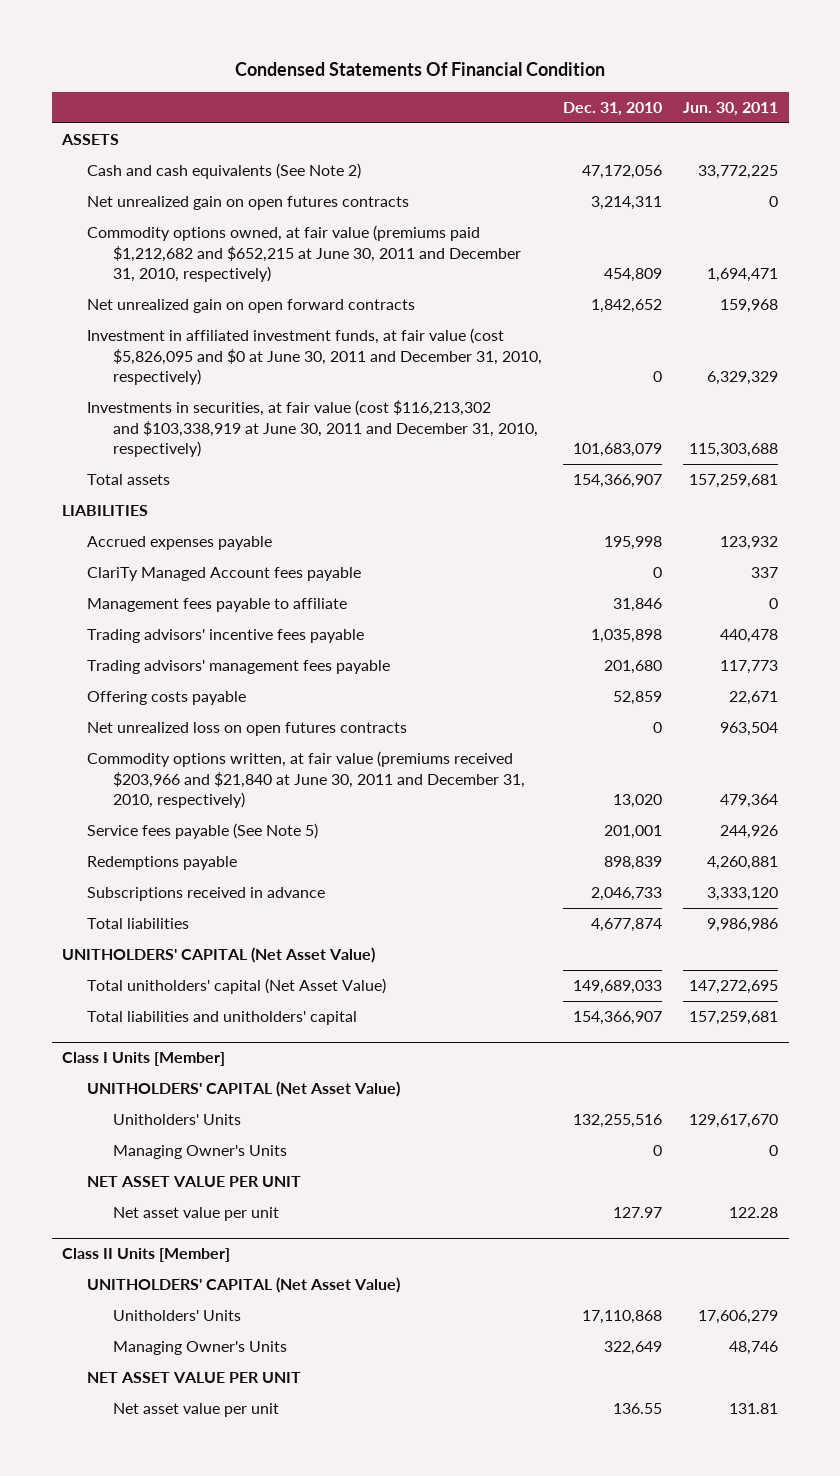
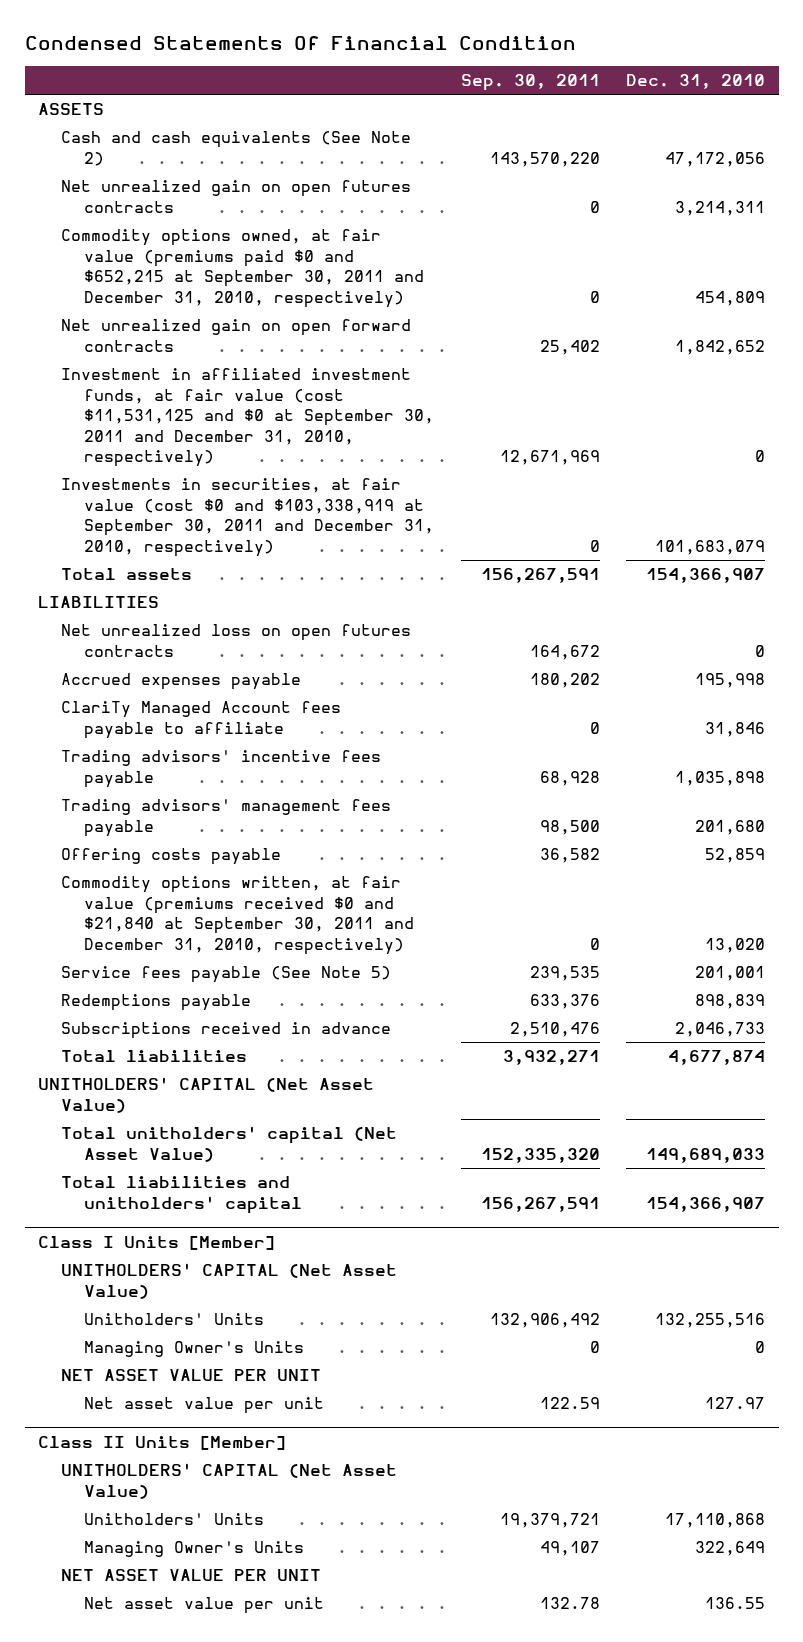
- | Dec. 31, 2010 | Jun. 30, 2011
+ | Sep. 30, 2011 | Dec. 31, 2010
- Commodity options owned, at fair value (premiums paid $1,212,682 and $652,215 at June 30, 2011 and December 31, 2010, respectively) | 454,809 | 1,694,471
+ Commodity options owned, at fair value (premiums paid $0 and $652,215 at September 30, 2011 and December 31, 2010, respectively) | 0 | 454,809
- Investment in affiliated investment funds, at fair value (cost $5,826,095 and $0 at June 30, 2011 and December 31, 2010, respectively) | 0 | 6,329,329
- Investments in securities, at fair value (cost $116,213,302 and $103,338,919 at June 30, 2011 and December 31, 2010, respectively) | 101,683,079 | 115,303,688
+ Investment in affiliated investment funds, at fair value (cost $11,531,125 and $0 at September 30, 2011 and December 31, 2010, respectively) | 12,671,969 | 0
+ Investments in securities, at fair value (cost $0 and $103,338,919 at September 30, 2011 and December 31, 2010, respectively) | 0 | 101,683,079
moved up: Net unrealized loss on open futures contracts | 164,672 | 0
- ClariTy Managed Account fees payable | 0 | 337
- Management fees payable to affiliate | 31,846 | 0
+ ClariTy Managed Account fees payable to affiliate | 0 | 31,846
- Commodity options written, at fair value (premiums received $203,966 and $21,840 at June 30, 2011 and December 31, 2010, respectively) | 13,020 | 479,364
+ Commodity options written, at fair value (premiums received $0 and $21,840 at September 30, 2011 and December 31, 2010, respectively) | 0 | 13,020

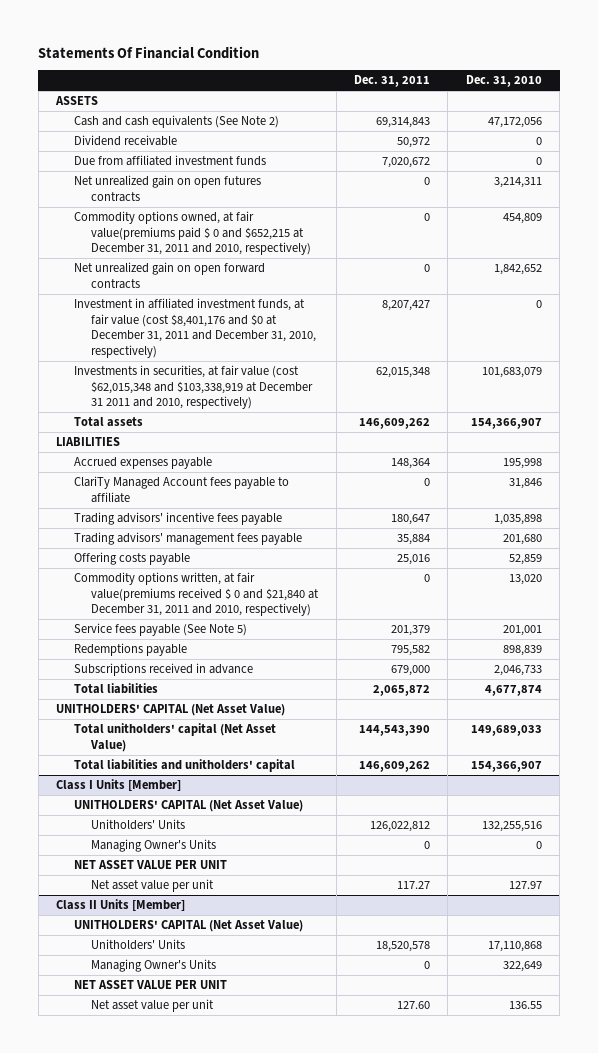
- Condensed Statements Of Financial Condition
+ Statements Of Financial Condition
- | Sep. 30, 2011 | Dec. 31, 2010
+ | Dec. 31, 2011 | Dec. 31, 2010
+ Dividend receivable | 50,972 | 0
+ Due from affiliated investment funds | 7,020,672 | 0
- Commodity options owned, at fair value (premiums paid $0 and $652,215 at September 30, 2011 and December 31, 2010, respectively) | 0 | 454,809
+ Commodity options owned, at fair value(premiums paid $ 0 and $652,215 at December 31, 2011 and 2010, respectively) | 0 | 454,809
- Investment in affiliated investment funds, at fair value (cost $11,531,125 and $0 at September 30, 2011 and December 31, 2010, respectively) | 12,671,969 | 0
- Investments in securities, at fair value (cost $0 and $103,338,919 at September 30, 2011 and December 31, 2010, respectively) | 0 | 101,683,079
+ Investment in affiliated investment funds, at fair value (cost $8,401,176 and $0 at December 31, 2011 and December 31, 2010, respectively) | 8,207,427 | 0
+ Investments in securities, at fair value (cost $62,015,348 and $103,338,919 at December 31 2011 and 2010, respectively) | 62,015,348 | 101,683,079
- Net unrealized loss on open futures contracts | 164,672 | 0
- Commodity options written, at fair value (premiums received $0 and $21,840 at September 30, 2011 and December 31, 2010, respectively) | 0 | 13,020
+ Commodity options written, at fair value(premiums received $ 0 and $21,840 at December 31, 2011 and 2010, respectively) | 0 | 13,020

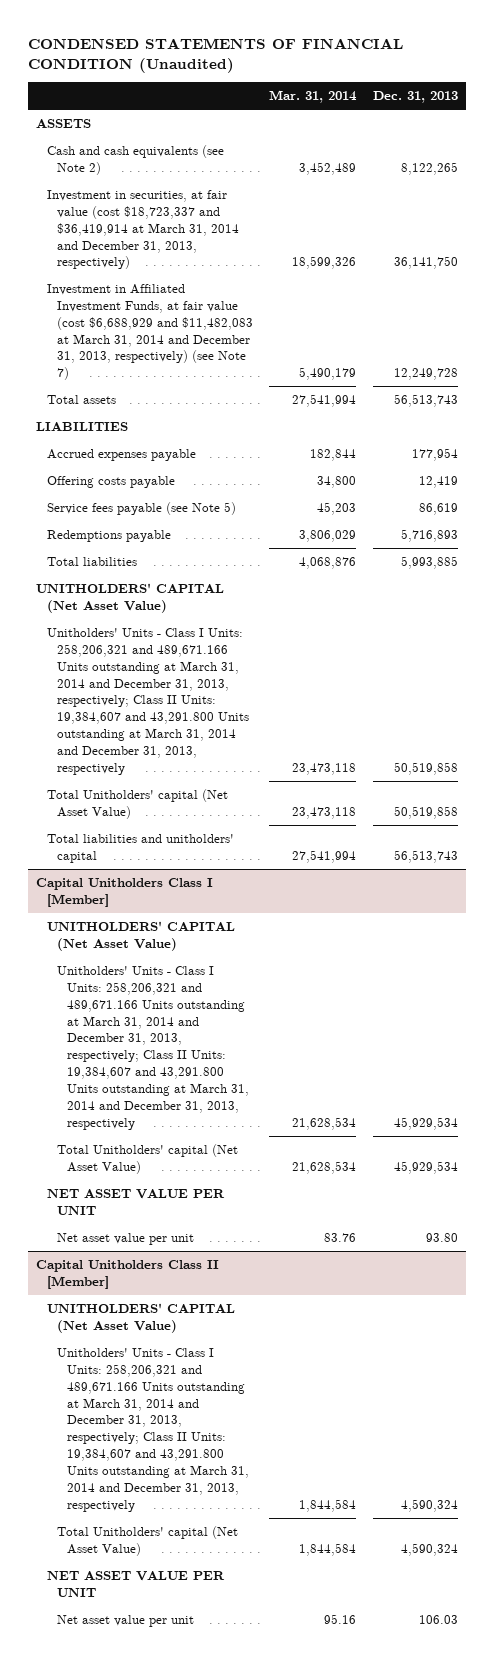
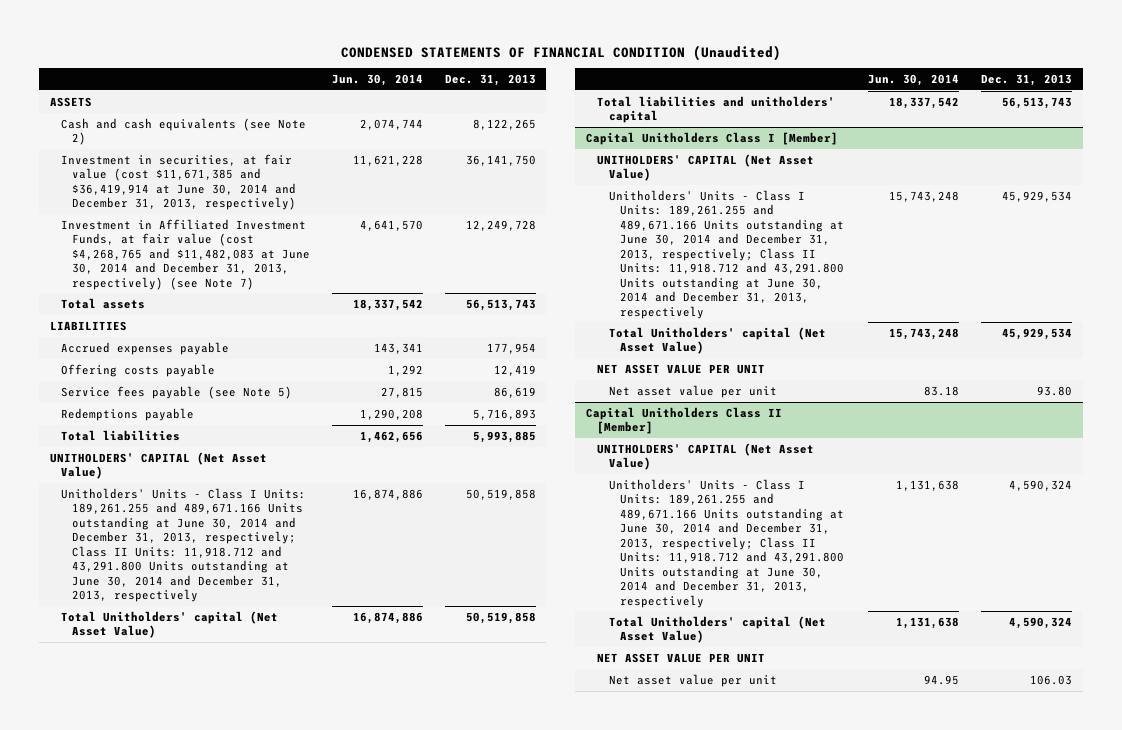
- | Mar. 31, 2014 | Dec. 31, 2013
+ | Jun. 30, 2014 | Dec. 31, 2013
- Investment in securities, at fair value (cost $18,723,337 and $36,419,914 at March 31, 2014 and December 31, 2013, respectively) | 18,599,326 | 36,141,750
- Investment in Affiliated Investment Funds, at fair value (cost $6,688,929 and $11,482,083 at March 31, 2014 and December 31, 2013, respectively) (see Note 7) | 5,490,179 | 12,249,728
+ Investment in securities, at fair value (cost $11,671,385 and $36,419,914 at June 30, 2014 and December 31, 2013, respectively) | 11,621,228 | 36,141,750
+ Investment in Affiliated Investment Funds, at fair value (cost $4,268,765 and $11,482,083 at June 30, 2014 and December 31, 2013, respectively) (see Note 7) | 4,641,570 | 12,249,728
- Unitholders' Units - Class I Units: 258,206,321 and 489,671.166 Units outstanding at March 31, 2014 and December 31, 2013, respectively; Class II Units: 19,384,607 and 43,291.800 Units outstanding at March 31, 2014 and December 31, 2013, respectively | 23,473,118 | 50,519,858
+ Unitholders' Units - Class I Units: 189,261.255 and 489,671.166 Units outstanding at June 30, 2014 and December 31, 2013, respectively; Class II Units: 11,918.712 and 43,291.800 Units outstanding at June 30, 2014 and December 31, 2013, respectively | 16,874,886 | 50,519,858
@ Capital Unitholders Class I [Member]
- Unitholders' Units - Class I Units: 258,206,321 and 489,671.166 Units outstanding at March 31, 2014 and December 31, 2013, respectively; Class II Units: 19,384,607 and 43,291.800 Units outstanding at March 31, 2014 and December 31, 2013, respectively | 21,628,534 | 45,929,534
+ Unitholders' Units - Class I Units: 189,261.255 and 489,671.166 Units outstanding at June 30, 2014 and December 31, 2013, respectively; Class II Units: 11,918.712 and 43,291.800 Units outstanding at June 30, 2014 and December 31, 2013, respectively | 15,743,248 | 45,929,534
@ Capital Unitholders Class II [Member]
- Unitholders' Units - Class I Units: 258,206,321 and 489,671.166 Units outstanding at March 31, 2014 and December 31, 2013, respectively; Class II Units: 19,384,607 and 43,291.800 Units outstanding at March 31, 2014 and December 31, 2013, respectively | 1,844,584 | 4,590,324
+ Unitholders' Units - Class I Units: 189,261.255 and 489,671.166 Units outstanding at June 30, 2014 and December 31, 2013, respectively; Class II Units: 11,918.712 and 43,291.800 Units outstanding at June 30, 2014 and December 31, 2013, respectively | 1,131,638 | 4,590,324

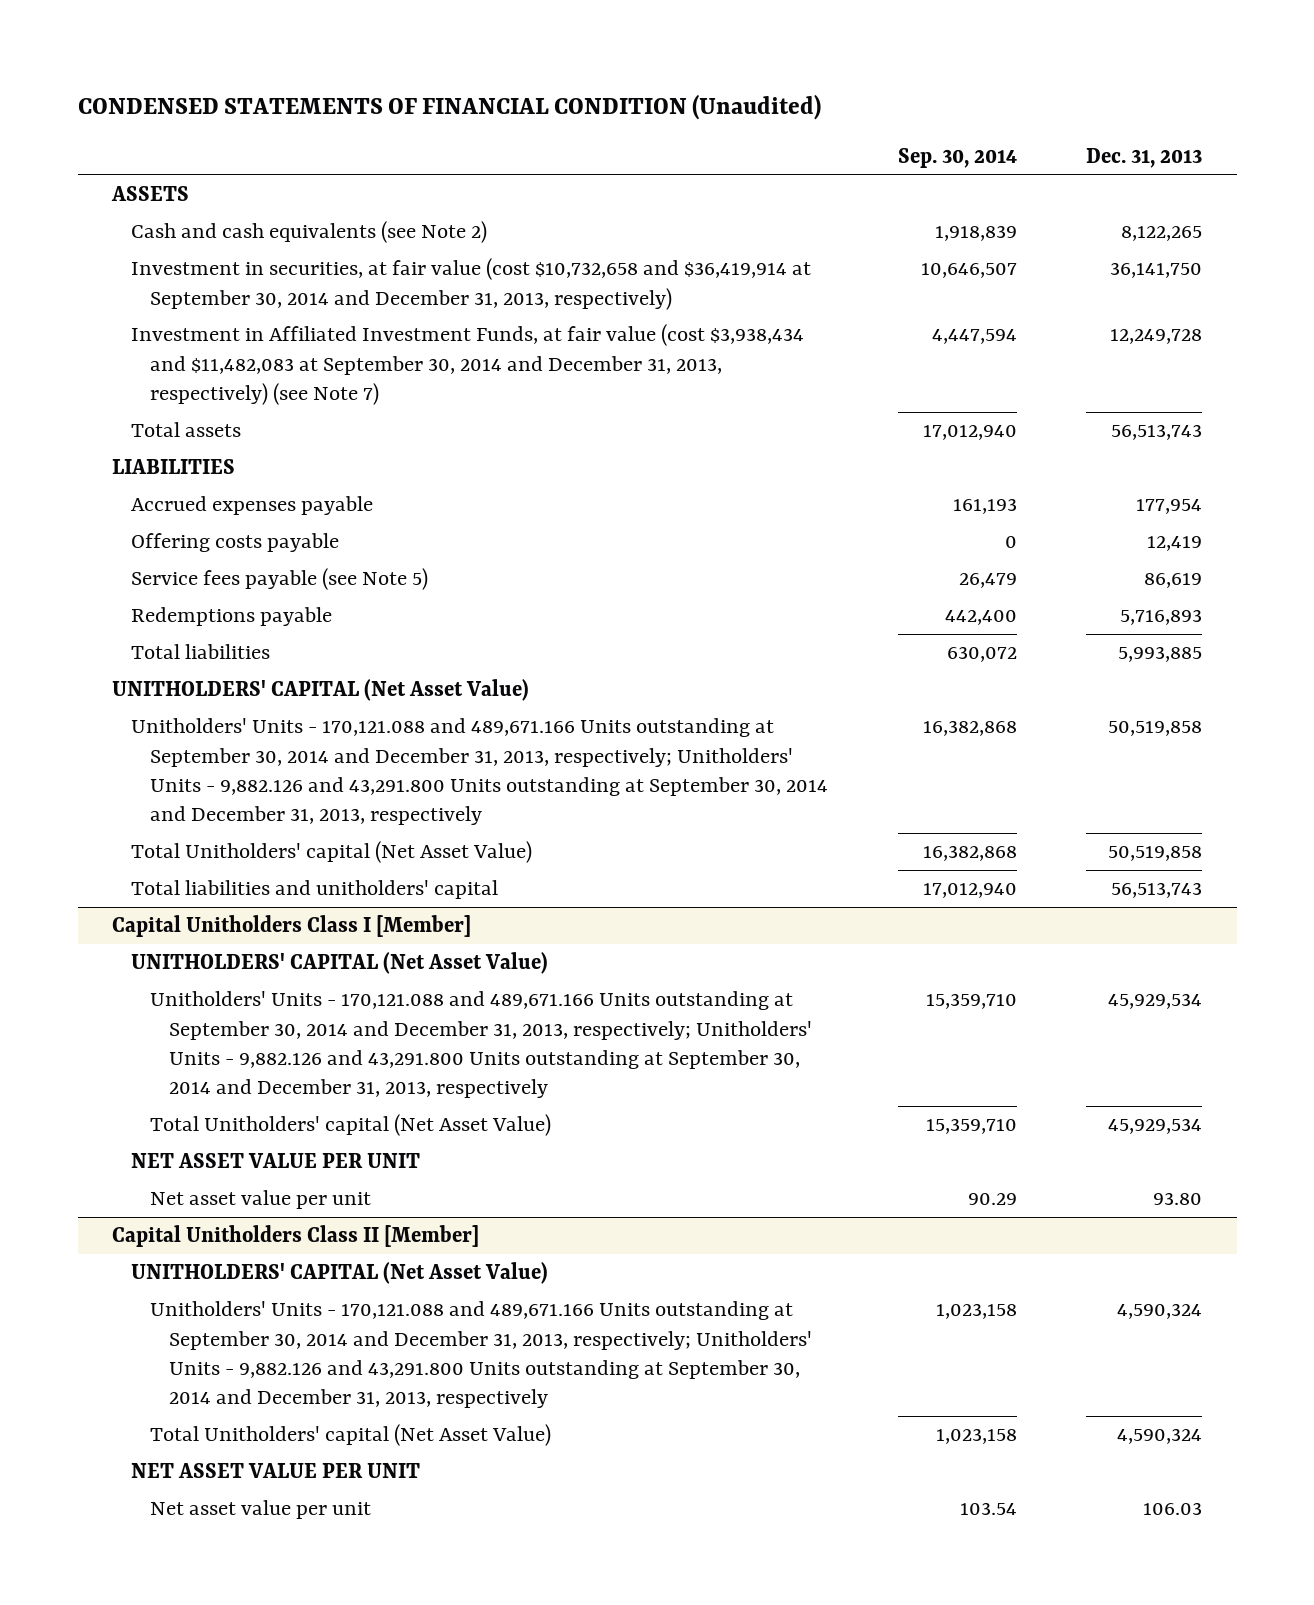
- | Jun. 30, 2014 | Dec. 31, 2013
+ | Sep. 30, 2014 | Dec. 31, 2013
- Investment in securities, at fair value (cost $11,671,385 and $36,419,914 at June 30, 2014 and December 31, 2013, respectively) | 11,621,228 | 36,141,750
- Investment in Affiliated Investment Funds, at fair value (cost $4,268,765 and $11,482,083 at June 30, 2014 and December 31, 2013, respectively) (see Note 7) | 4,641,570 | 12,249,728
+ Investment in securities, at fair value (cost $10,732,658 and $36,419,914 at September 30, 2014 and December 31, 2013, respectively) | 10,646,507 | 36,141,750
+ Investment in Affiliated Investment Funds, at fair value (cost $3,938,434 and $11,482,083 at September 30, 2014 and December 31, 2013, respectively) (see Note 7) | 4,447,594 | 12,249,728
- Unitholders' Units - Class I Units: 189,261.255 and 489,671.166 Units outstanding at June 30, 2014 and December 31, 2013, respectively; Class II Units: 11,918.712 and 43,291.800 Units outstanding at June 30, 2014 and December 31, 2013, respectively | 16,874,886 | 50,519,858
+ Unitholders' Units - 170,121.088 and 489,671.166 Units outstanding at September 30, 2014 and December 31, 2013, respectively; Unitholders' Units - 9,882.126 and 43,291.800 Units outstanding at September 30, 2014 and December 31, 2013, respectively | 16,382,868 | 50,519,858
@ Capital Unitholders Class I [Member]
- Unitholders' Units - Class I Units: 189,261.255 and 489,671.166 Units outstanding at June 30, 2014 and December 31, 2013, respectively; Class II Units: 11,918.712 and 43,291.800 Units outstanding at June 30, 2014 and December 31, 2013, respectively | 15,743,248 | 45,929,534
+ Unitholders' Units - 170,121.088 and 489,671.166 Units outstanding at September 30, 2014 and December 31, 2013, respectively; Unitholders' Units - 9,882.126 and 43,291.800 Units outstanding at September 30, 2014 and December 31, 2013, respectively | 15,359,710 | 45,929,534
@ Capital Unitholders Class II [Member]
- Unitholders' Units - Class I Units: 189,261.255 and 489,671.166 Units outstanding at June 30, 2014 and December 31, 2013, respectively; Class II Units: 11,918.712 and 43,291.800 Units outstanding at June 30, 2014 and December 31, 2013, respectively | 1,131,638 | 4,590,324
+ Unitholders' Units - 170,121.088 and 489,671.166 Units outstanding at September 30, 2014 and December 31, 2013, respectively; Unitholders' Units - 9,882.126 and 43,291.800 Units outstanding at September 30, 2014 and December 31, 2013, respectively | 1,023,158 | 4,590,324

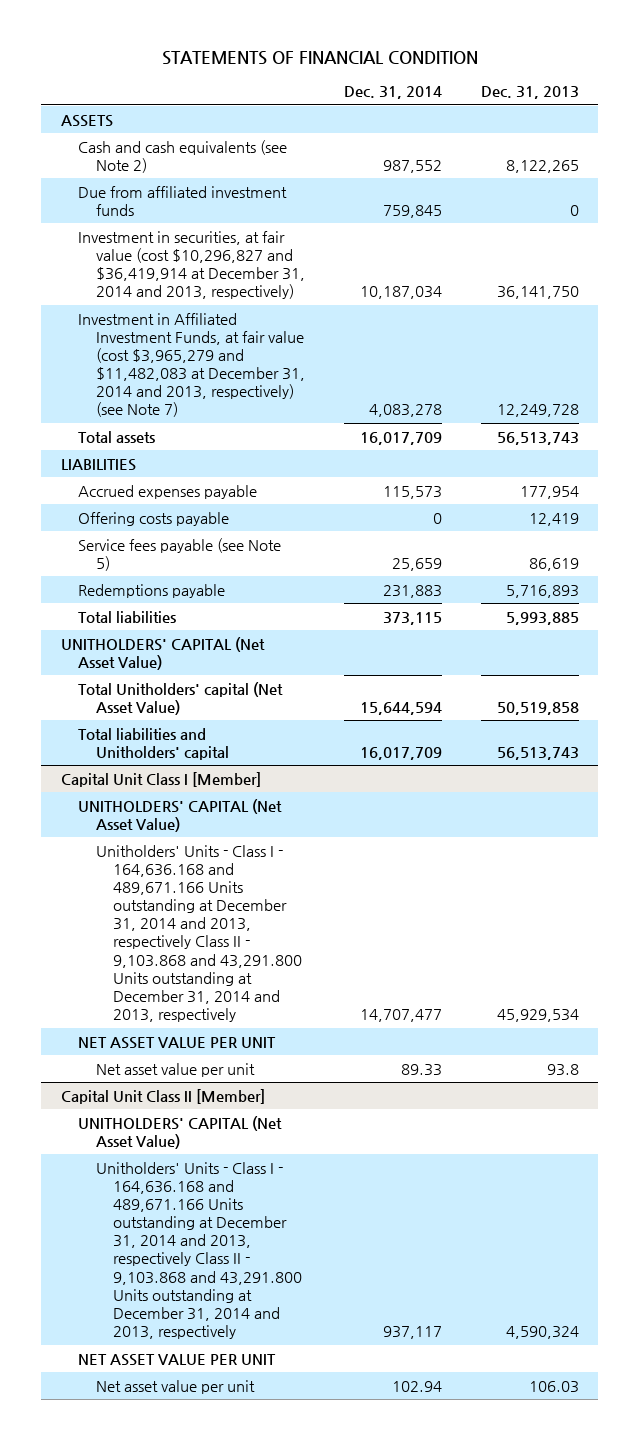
- CONDENSED STATEMENTS OF FINANCIAL CONDITION (Unaudited)
+ STATEMENTS OF FINANCIAL CONDITION
- | Sep. 30, 2014 | Dec. 31, 2013
+ | Dec. 31, 2014 | Dec. 31, 2013
- Investment in securities, at fair value (cost $10,732,658 and $36,419,914 at September 30, 2014 and December 31, 2013, respectively) | 10,646,507 | 36,141,750
- Investment in Affiliated Investment Funds, at fair value (cost $3,938,434 and $11,482,083 at September 30, 2014 and December 31, 2013, respectively) (see Note 7) | 4,447,594 | 12,249,728
+ Due from affiliated investment funds | 759,845 | 0
+ Investment in securities, at fair value (cost $10,296,827 and $36,419,914 at December 31, 2014 and 2013, respectively) | 10,187,034 | 36,141,750
+ Investment in Affiliated Investment Funds, at fair value (cost $3,965,279 and $11,482,083 at December 31, 2014 and 2013, respectively) (see Note 7) | 4,083,278 | 12,249,728
- Unitholders' Units - 170,121.088 and 489,671.166 Units outstanding at September 30, 2014 and December 31, 2013, respectively; Unitholders' Units - 9,882.126 and 43,291.800 Units outstanding at September 30, 2014 and December 31, 2013, respectively | 16,382,868 | 50,519,858
- Total liabilities and unitholders' capital | 17,012,940 | 56,513,743
- Capital Unitholders Class I [Member]
+ Total liabilities and Unitholders' capital | 16,017,709 | 56,513,743
+ Capital Unit Class I [Member]
- Unitholders' Units - 170,121.088 and 489,671.166 Units outstanding at September 30, 2014 and December 31, 2013, respectively; Unitholders' Units - 9,882.126 and 43,291.800 Units outstanding at September 30, 2014 and December 31, 2013, respectively | 15,359,710 | 45,929,534
- Total Unitholders' capital (Net Asset Value) | 15,359,710 | 45,929,534
+ Unitholders' Units - Class I - 164,636.168 and 489,671.166 Units outstanding at December 31, 2014 and 2013, respectively Class II - 9,103.868 and 43,291.800 Units outstanding at December 31, 2014 and 2013, respectively | 14,707,477 | 45,929,534
- Net asset value per unit | 90.29 | 93.80
- Capital Unitholders Class II [Member]
+ Net asset value per unit | 89.33 | 93.8
+ Capital Unit Class II [Member]
- Unitholders' Units - 170,121.088 and 489,671.166 Units outstanding at September 30, 2014 and December 31, 2013, respectively; Unitholders' Units - 9,882.126 and 43,291.800 Units outstanding at September 30, 2014 and December 31, 2013, respectively | 1,023,158 | 4,590,324
- Total Unitholders' capital (Net Asset Value) | 1,023,158 | 4,590,324
+ Unitholders' Units - Class I - 164,636.168 and 489,671.166 Units outstanding at December 31, 2014 and 2013, respectively Class II - 9,103.868 and 43,291.800 Units outstanding at December 31, 2014 and 2013, respectively | 937,117 | 4,590,324

